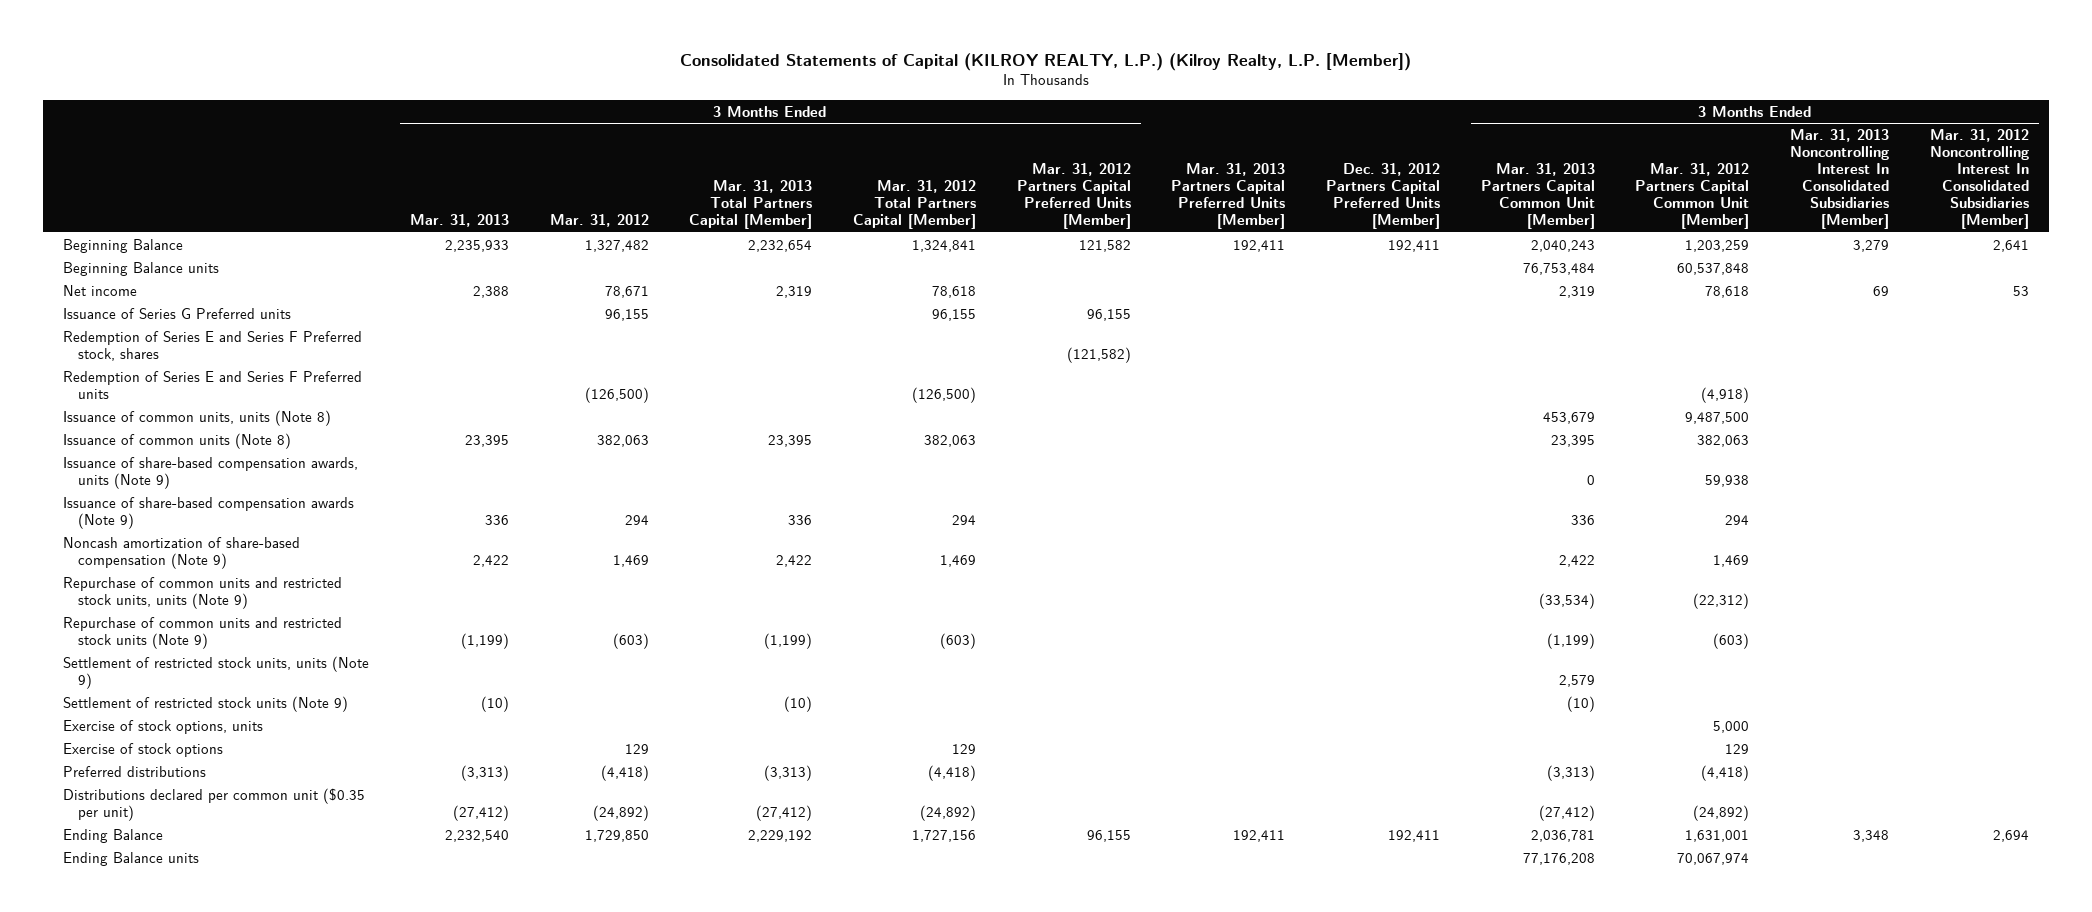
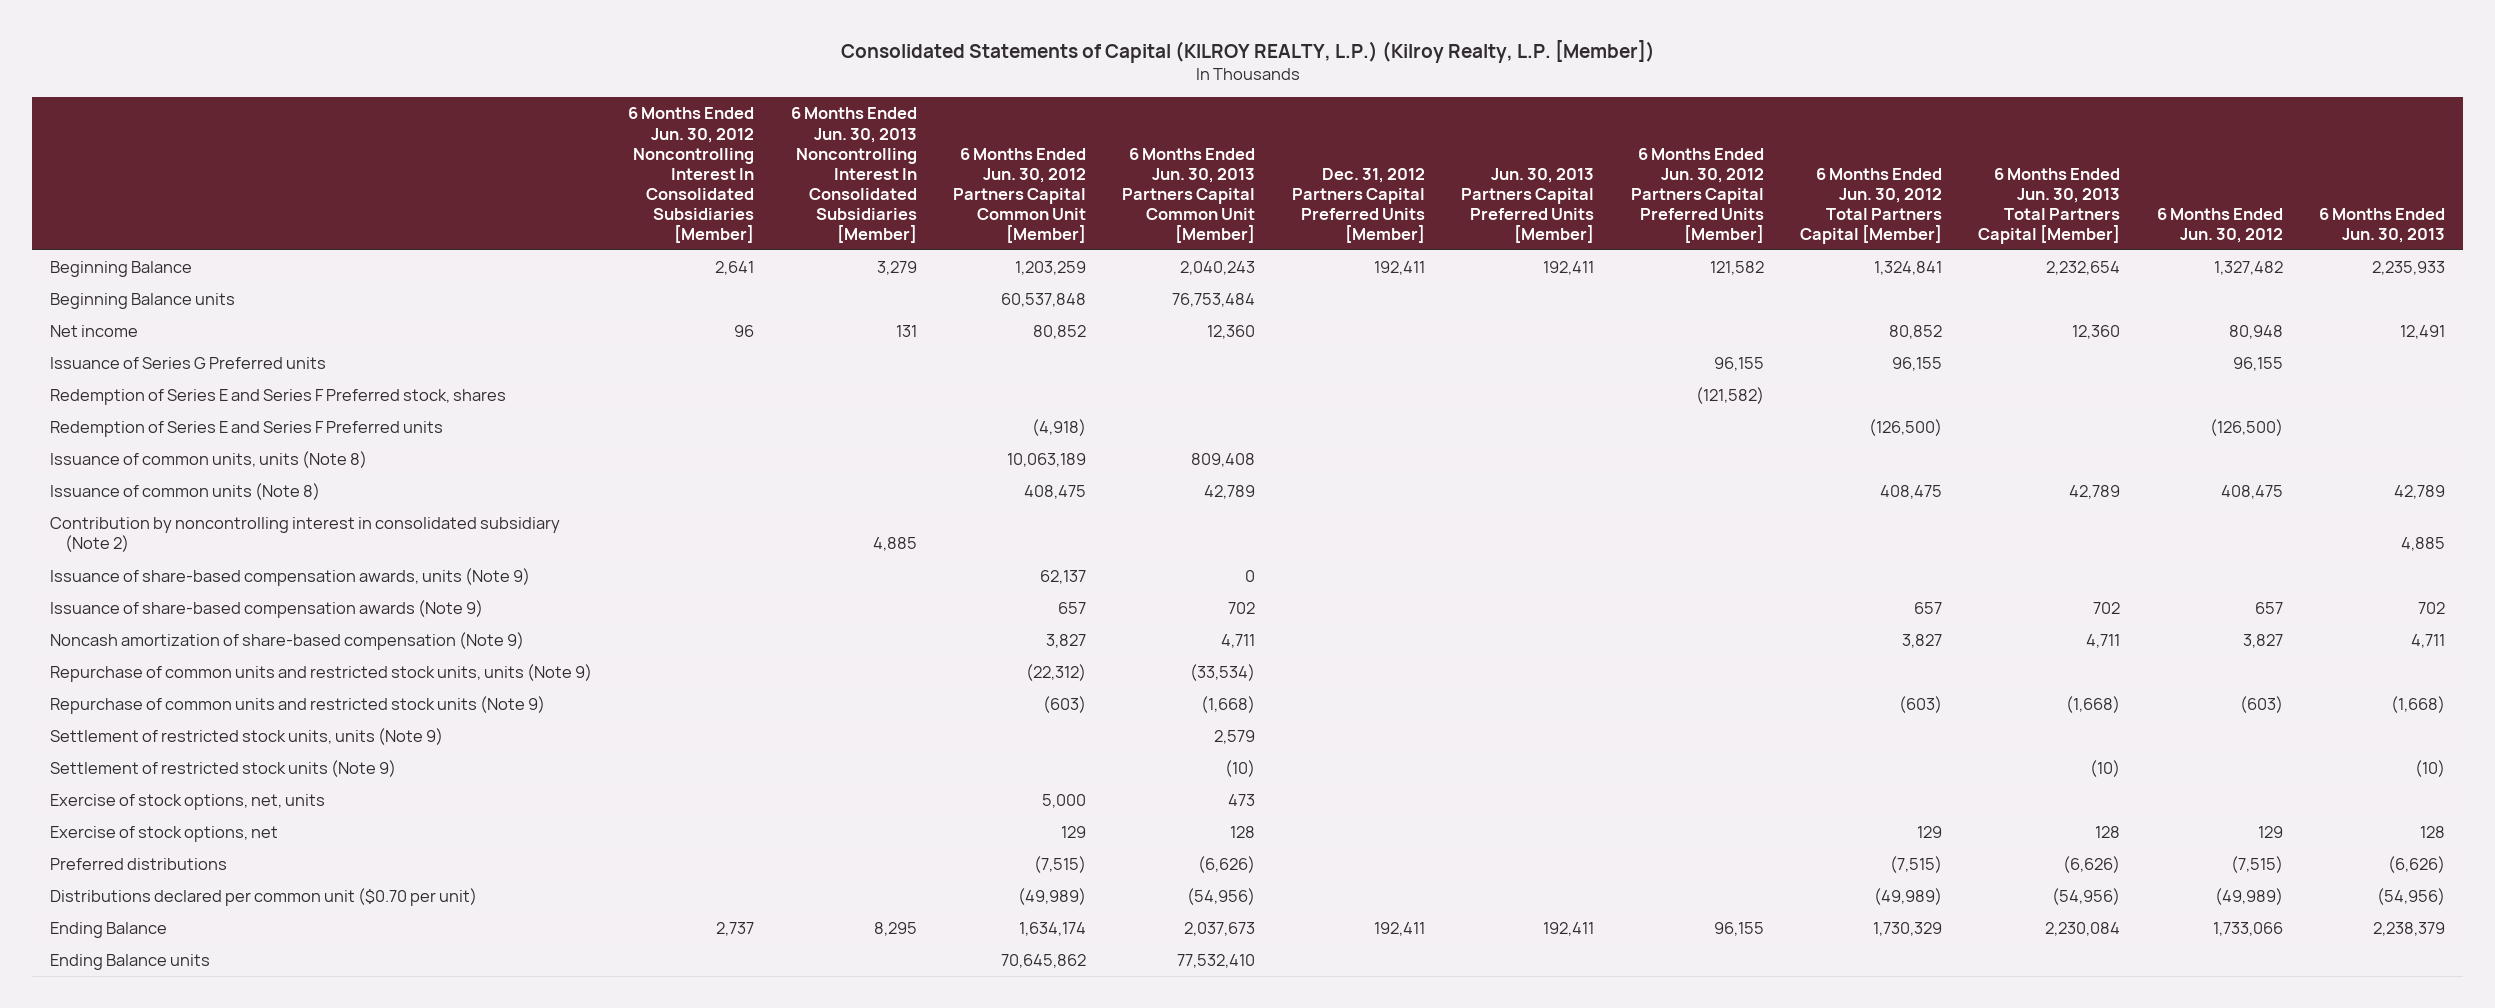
- | 3 Months Ended Mar. 31, 2013 | 3 Months Ended Mar. 31, 2012 | 3 Months Ended Mar. 31, 2013 Total Partners Capital [Member] | 3 Months Ended Mar. 31, 2012 Total Partners Capital [Member] | 3 Months Ended Mar. 31, 2012 Partners Capital Preferred Units [Member] | Mar. 31, 2013 Partners Capital Preferred Units [Member] | Dec. 31, 2012 Partners Capital Preferred Units [Member] | 3 Months Ended Mar. 31, 2013 Partners Capital Common Unit [Member] | 3 Months Ended Mar. 31, 2012 Partners Capital Common Unit [Member] | 3 Months Ended Mar. 31, 2013 Noncontrolling Interest In Consolidated Subsidiaries [Member] | 3 Months Ended Mar. 31, 2012 Noncontrolling Interest In Consolidated Subsidiaries [Member]
+ | 6 Months Ended Jun. 30, 2012 Noncontrolling Interest In Consolidated Subsidiaries [Member] | 6 Months Ended Jun. 30, 2013 Noncontrolling Interest In Consolidated Subsidiaries [Member] | 6 Months Ended Jun. 30, 2012 Partners Capital Common Unit [Member] | 6 Months Ended Jun. 30, 2013 Partners Capital Common Unit [Member] | Dec. 31, 2012 Partners Capital Preferred Units [Member] | Jun. 30, 2013 Partners Capital Preferred Units [Member] | 6 Months Ended Jun. 30, 2012 Partners Capital Preferred Units [Member] | 6 Months Ended Jun. 30, 2012 Total Partners Capital [Member] | 6 Months Ended Jun. 30, 2013 Total Partners Capital [Member] | 6 Months Ended Jun. 30, 2012 | 6 Months Ended Jun. 30, 2013
+ Contribution by noncontrolling interest in consolidated subsidiary (Note 2) | | 4,885 | | | | | | | | | 4,885
- Exercise of stock options, units | | | | | | | | | 5,000 | |
- Exercise of stock options | | 129 | | 129 | | | | | 129 | |
+ Exercise of stock options, net, units | | | 5,000 | 473 | | | | | | |
+ Exercise of stock options, net | | | 129 | 128 | | | | 129 | 128 | 129 | 128
- Distributions declared per common unit ($0.35 per unit) | (27,412) | (24,892) | (27,412) | (24,892) | | | | (27,412) | (24,892) | |
+ Distributions declared per common unit ($0.70 per unit) | | | (49,989) | (54,956) | | | | (49,989) | (54,956) | (49,989) | (54,956)

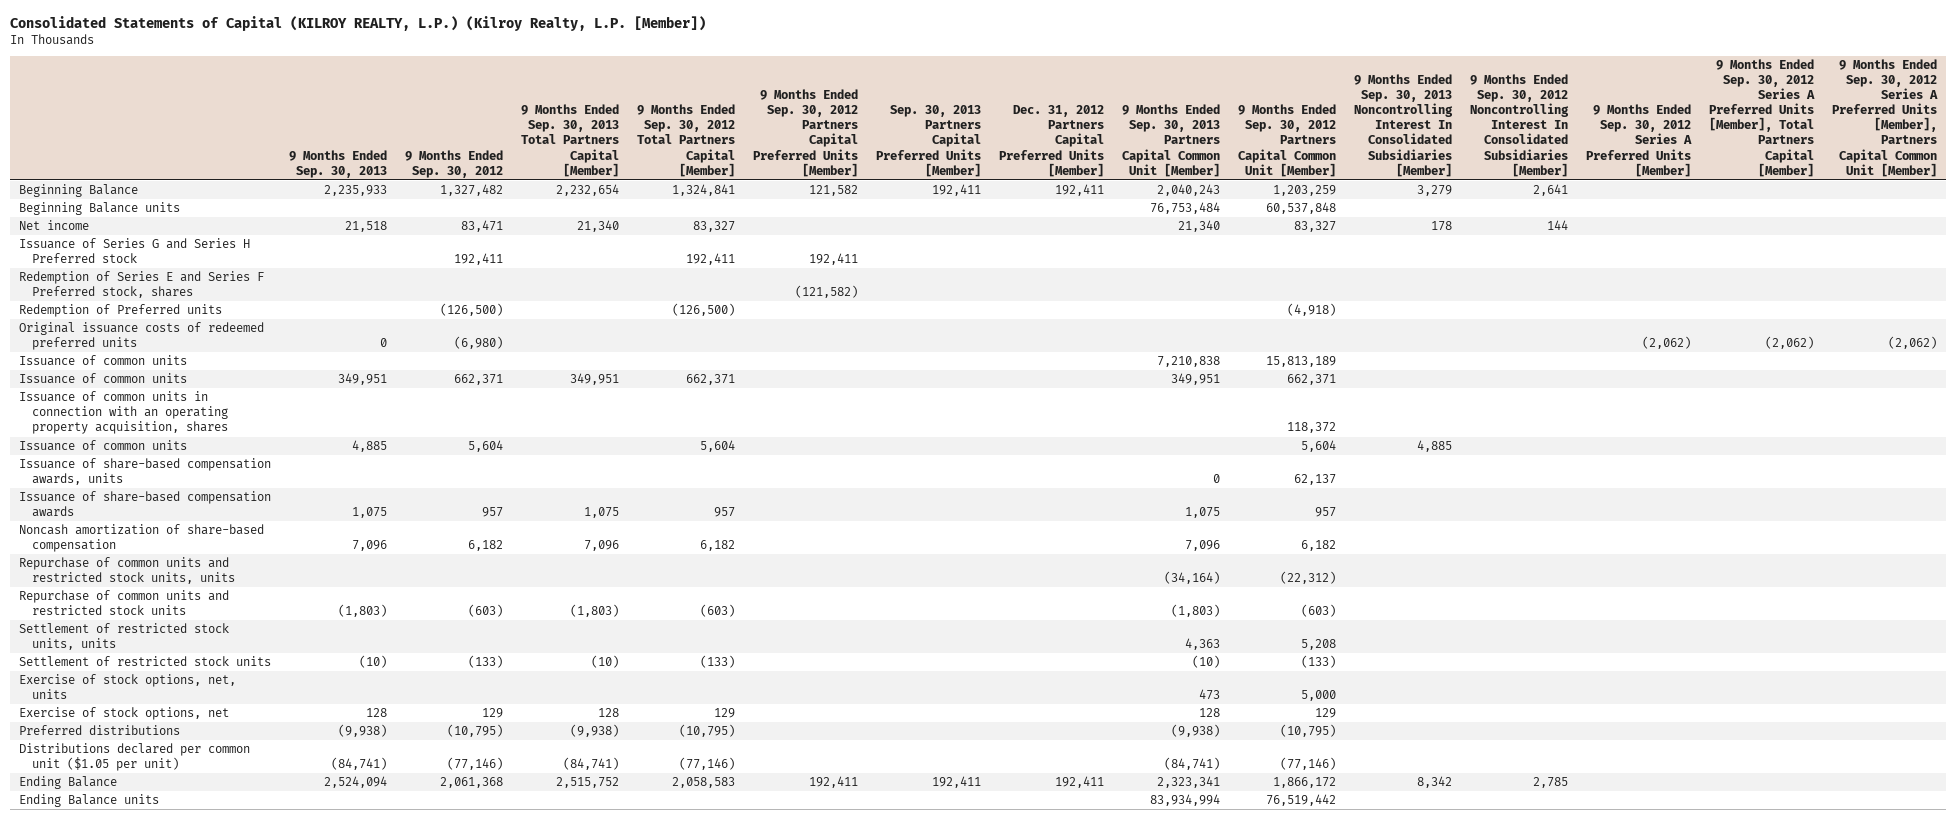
- | 6 Months Ended Jun. 30, 2012 Noncontrolling Interest In Consolidated Subsidiaries [Member] | 6 Months Ended Jun. 30, 2013 Noncontrolling Interest In Consolidated Subsidiaries [Member] | 6 Months Ended Jun. 30, 2012 Partners Capital Common Unit [Member] | 6 Months Ended Jun. 30, 2013 Partners Capital Common Unit [Member] | Dec. 31, 2012 Partners Capital Preferred Units [Member] | Jun. 30, 2013 Partners Capital Preferred Units [Member] | 6 Months Ended Jun. 30, 2012 Partners Capital Preferred Units [Member] | 6 Months Ended Jun. 30, 2012 Total Partners Capital [Member] | 6 Months Ended Jun. 30, 2013 Total Partners Capital [Member] | 6 Months Ended Jun. 30, 2012 | 6 Months Ended Jun. 30, 2013
+ | 9 Months Ended Sep. 30, 2013 | 9 Months Ended Sep. 30, 2012 | 9 Months Ended Sep. 30, 2013 Total Partners Capital [Member] | 9 Months Ended Sep. 30, 2012 Total Partners Capital [Member] | 9 Months Ended Sep. 30, 2012 Partners Capital Preferred Units [Member] | Sep. 30, 2013 Partners Capital Preferred Units [Member] | Dec. 31, 2012 Partners Capital Preferred Units [Member] | 9 Months Ended Sep. 30, 2013 Partners Capital Common Unit [Member] | 9 Months Ended Sep. 30, 2012 Partners Capital Common Unit [Member] | 9 Months Ended Sep. 30, 2013 Noncontrolling Interest In Consolidated Subsidiaries [Member] | 9 Months Ended Sep. 30, 2012 Noncontrolling Interest In Consolidated Subsidiaries [Member] | 9 Months Ended Sep. 30, 2012 Series A Preferred Units [Member] | 9 Months Ended Sep. 30, 2012 Series A Preferred Units [Member], Total Partners Capital [Member] | 9 Months Ended Sep. 30, 2012 Series A Preferred Units [Member], Partners Capital Common Unit [Member]
- Issuance of Series G Preferred units | | | | | | | 96,155 | 96,155 | | 96,155 |
+ Issuance of Series G and Series H Preferred stock | | 192,411 | | 192,411 | 192,411 | | | | | | | | |
- Redemption of Series E and Series F Preferred units | | | (4,918) | | | | | (126,500) | | (126,500) |
- Issuance of common units, units (Note 8) | | | 10,063,189 | 809,408 | | | | | | |
- Issuance of common units (Note 8) | | | 408,475 | 42,789 | | | | 408,475 | 42,789 | 408,475 | 42,789
- Contribution by noncontrolling interest in consolidated subsidiary (Note 2) | | 4,885 | | | | | | | | | 4,885
- Issuance of share-based compensation awards, units (Note 9) | | | 62,137 | 0 | | | | | | |
- Issuance of share-based compensation awards (Note 9) | | | 657 | 702 | | | | 657 | 702 | 657 | 702
- Noncash amortization of share-based compensation (Note 9) | | | 3,827 | 4,711 | | | | 3,827 | 4,711 | 3,827 | 4,711
- Repurchase of common units and restricted stock units, units (Note 9) | | | (22,312) | (33,534) | | | | | | |
- Repurchase of common units and restricted stock units (Note 9) | | | (603) | (1,668) | | | | (603) | (1,668) | (603) | (1,668)
- Settlement of restricted stock units, units (Note 9) | | | | 2,579 | | | | | | |
- Settlement of restricted stock units (Note 9) | | | | (10) | | | | | (10) | | (10)
+ Redemption of Preferred units | | (126,500) | | (126,500) | | | | | (4,918) | | | | |
+ Original issuance costs of redeemed preferred units | 0 | (6,980) | | | | | | | | | | (2,062) | (2,062) | (2,062)
+ Issuance of common units | | | | | | | | 7,210,838 | 15,813,189 | | | | |
+ Issuance of common units | 349,951 | 662,371 | 349,951 | 662,371 | | | | 349,951 | 662,371 | | | | |
+ Issuance of common units in connection with an operating property acquisition, shares | | | | | | | | | 118,372 | | | | |
+ Issuance of common units | 4,885 | 5,604 | | 5,604 | | | | | 5,604 | 4,885 | | | |
+ Issuance of share-based compensation awards, units | | | | | | | | 0 | 62,137 | | | | |
+ Issuance of share-based compensation awards | 1,075 | 957 | 1,075 | 957 | | | | 1,075 | 957 | | | | |
+ Noncash amortization of share-based compensation | 7,096 | 6,182 | 7,096 | 6,182 | | | | 7,096 | 6,182 | | | | |
+ Repurchase of common units and restricted stock units, units | | | | | | | | (34,164) | (22,312) | | | | |
+ Repurchase of common units and restricted stock units | (1,803) | (603) | (1,803) | (603) | | | | (1,803) | (603) | | | | |
+ Settlement of restricted stock units, units | | | | | | | | 4,363 | 5,208 | | | | |
+ Settlement of restricted stock units | (10) | (133) | (10) | (133) | | | | (10) | (133) | | | | |
- Distributions declared per common unit ($0.70 per unit) | | | (49,989) | (54,956) | | | | (49,989) | (54,956) | (49,989) | (54,956)
+ Distributions declared per common unit ($1.05 per unit) | (84,741) | (77,146) | (84,741) | (77,146) | | | | (84,741) | (77,146) | | | | |

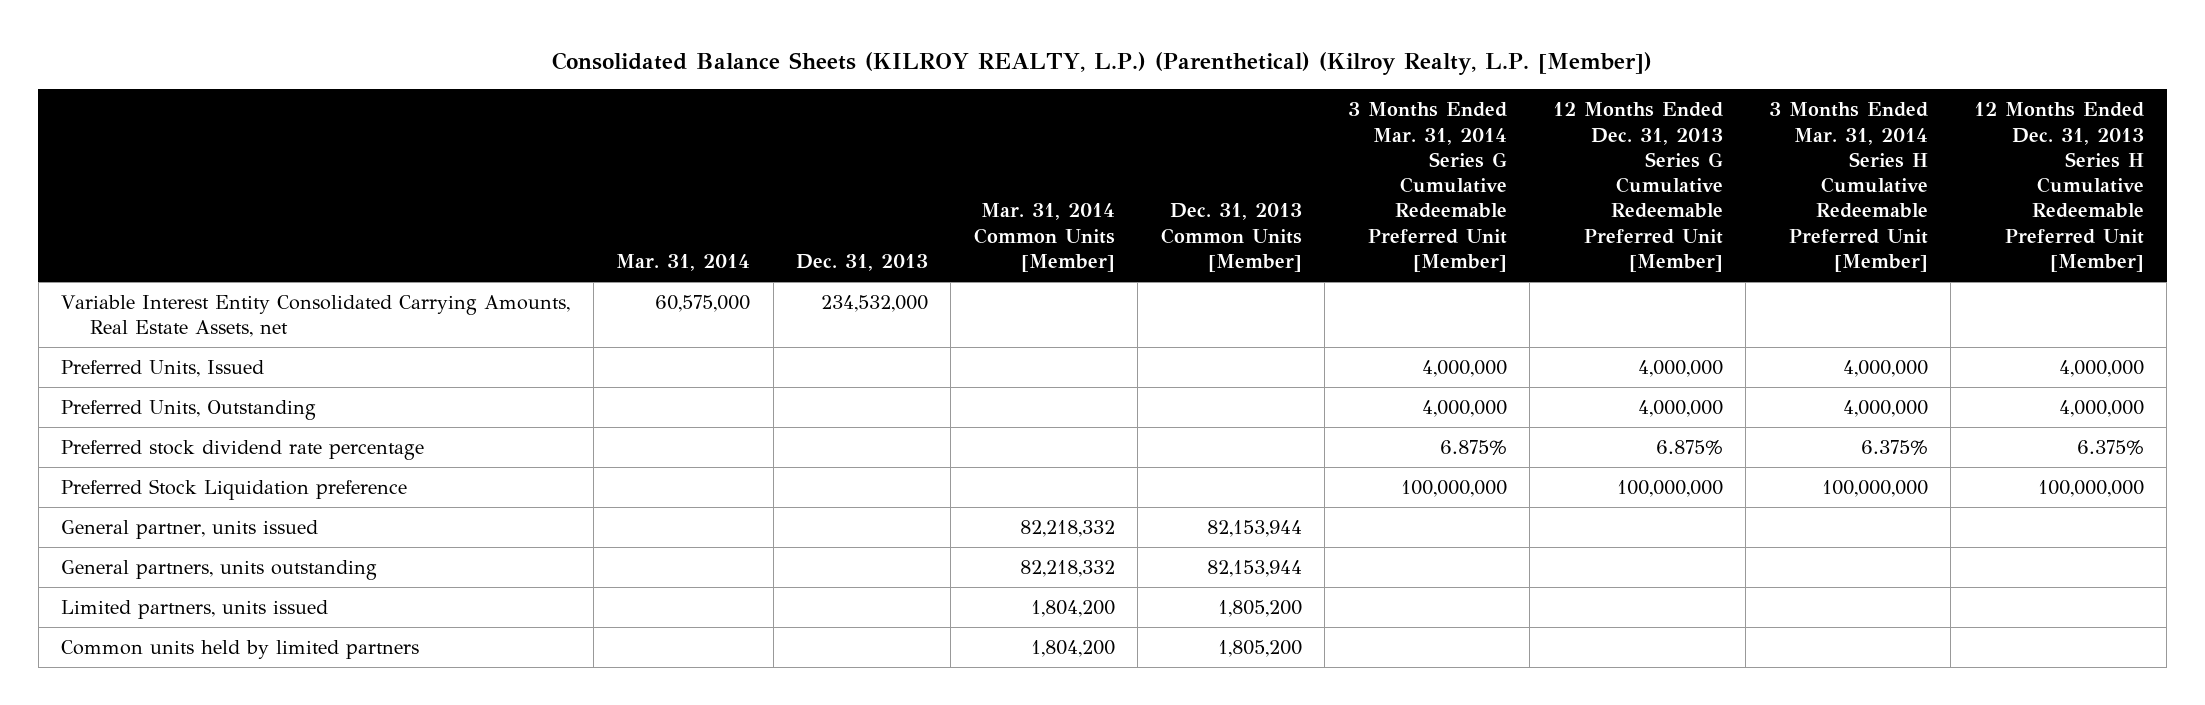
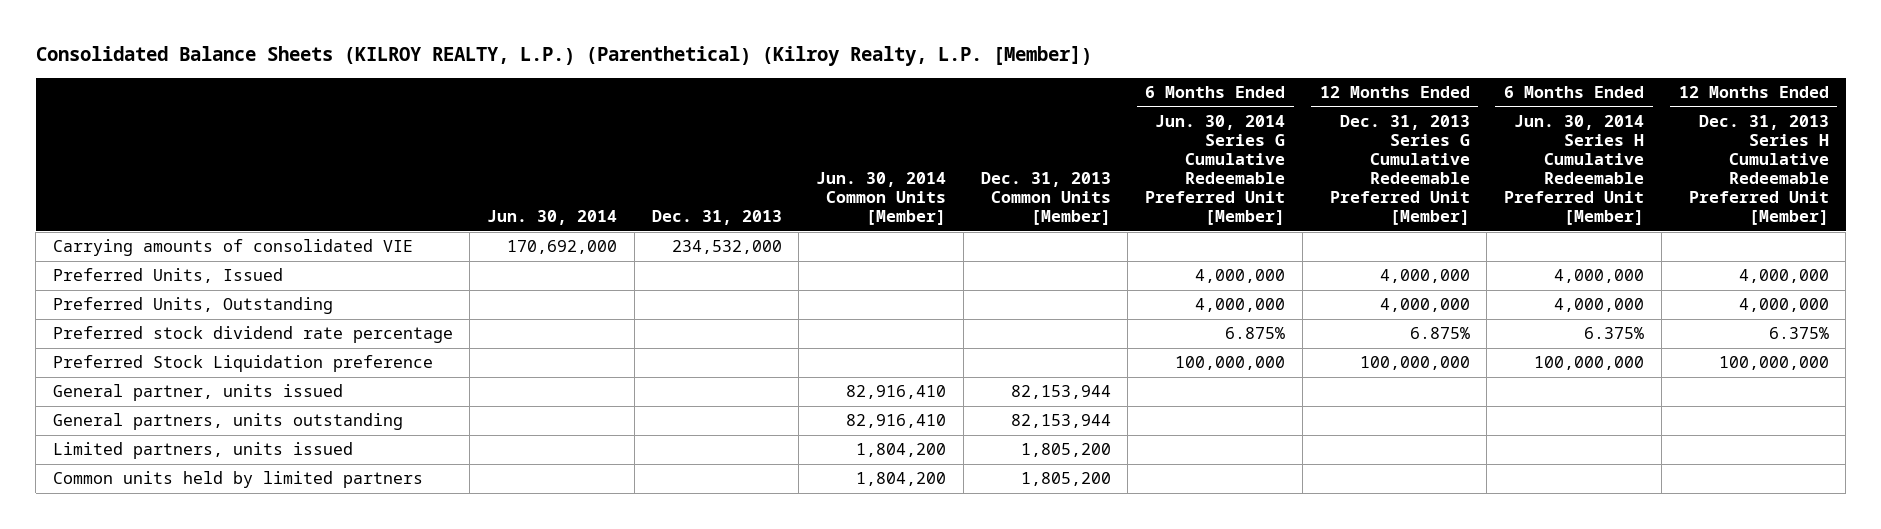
- | Mar. 31, 2014 | Dec. 31, 2013 | Mar. 31, 2014 Common Units [Member] | Dec. 31, 2013 Common Units [Member] | 3 Months Ended Mar. 31, 2014 Series G Cumulative Redeemable Preferred Unit [Member] | 12 Months Ended Dec. 31, 2013 Series G Cumulative Redeemable Preferred Unit [Member] | 3 Months Ended Mar. 31, 2014 Series H Cumulative Redeemable Preferred Unit [Member] | 12 Months Ended Dec. 31, 2013 Series H Cumulative Redeemable Preferred Unit [Member]
+ | Jun. 30, 2014 | Dec. 31, 2013 | Jun. 30, 2014 Common Units [Member] | Dec. 31, 2013 Common Units [Member] | 6 Months Ended Jun. 30, 2014 Series G Cumulative Redeemable Preferred Unit [Member] | 12 Months Ended Dec. 31, 2013 Series G Cumulative Redeemable Preferred Unit [Member] | 6 Months Ended Jun. 30, 2014 Series H Cumulative Redeemable Preferred Unit [Member] | 12 Months Ended Dec. 31, 2013 Series H Cumulative Redeemable Preferred Unit [Member]
- Variable Interest Entity Consolidated Carrying Amounts, Real Estate Assets, net | 60,575,000 | 234,532,000 | | | | | |
+ Carrying amounts of consolidated VIE | 170,692,000 | 234,532,000 | | | | | |

